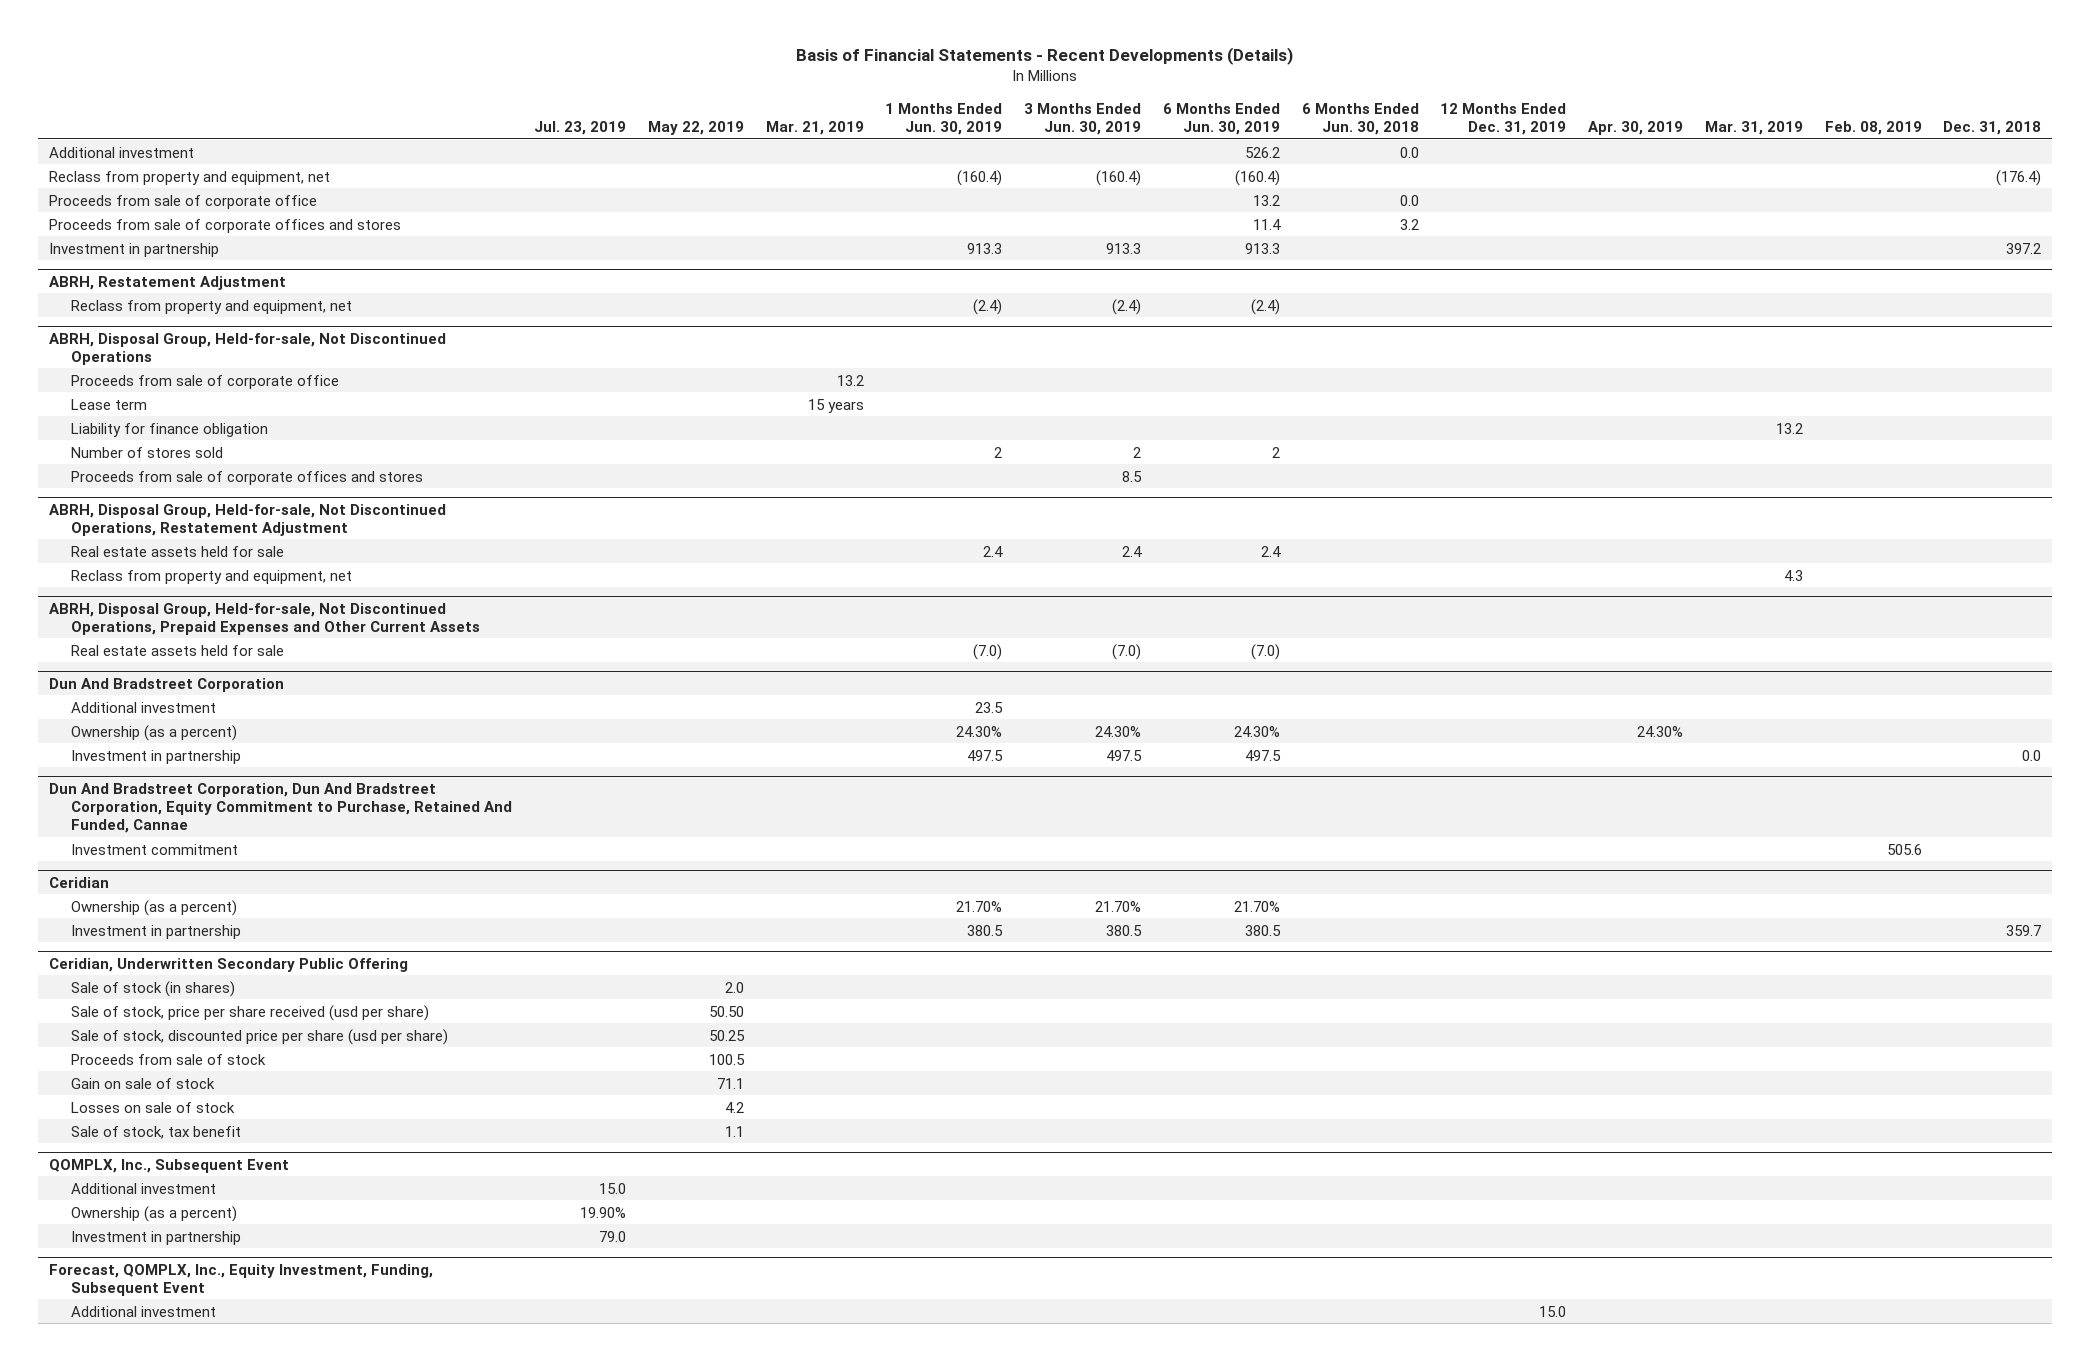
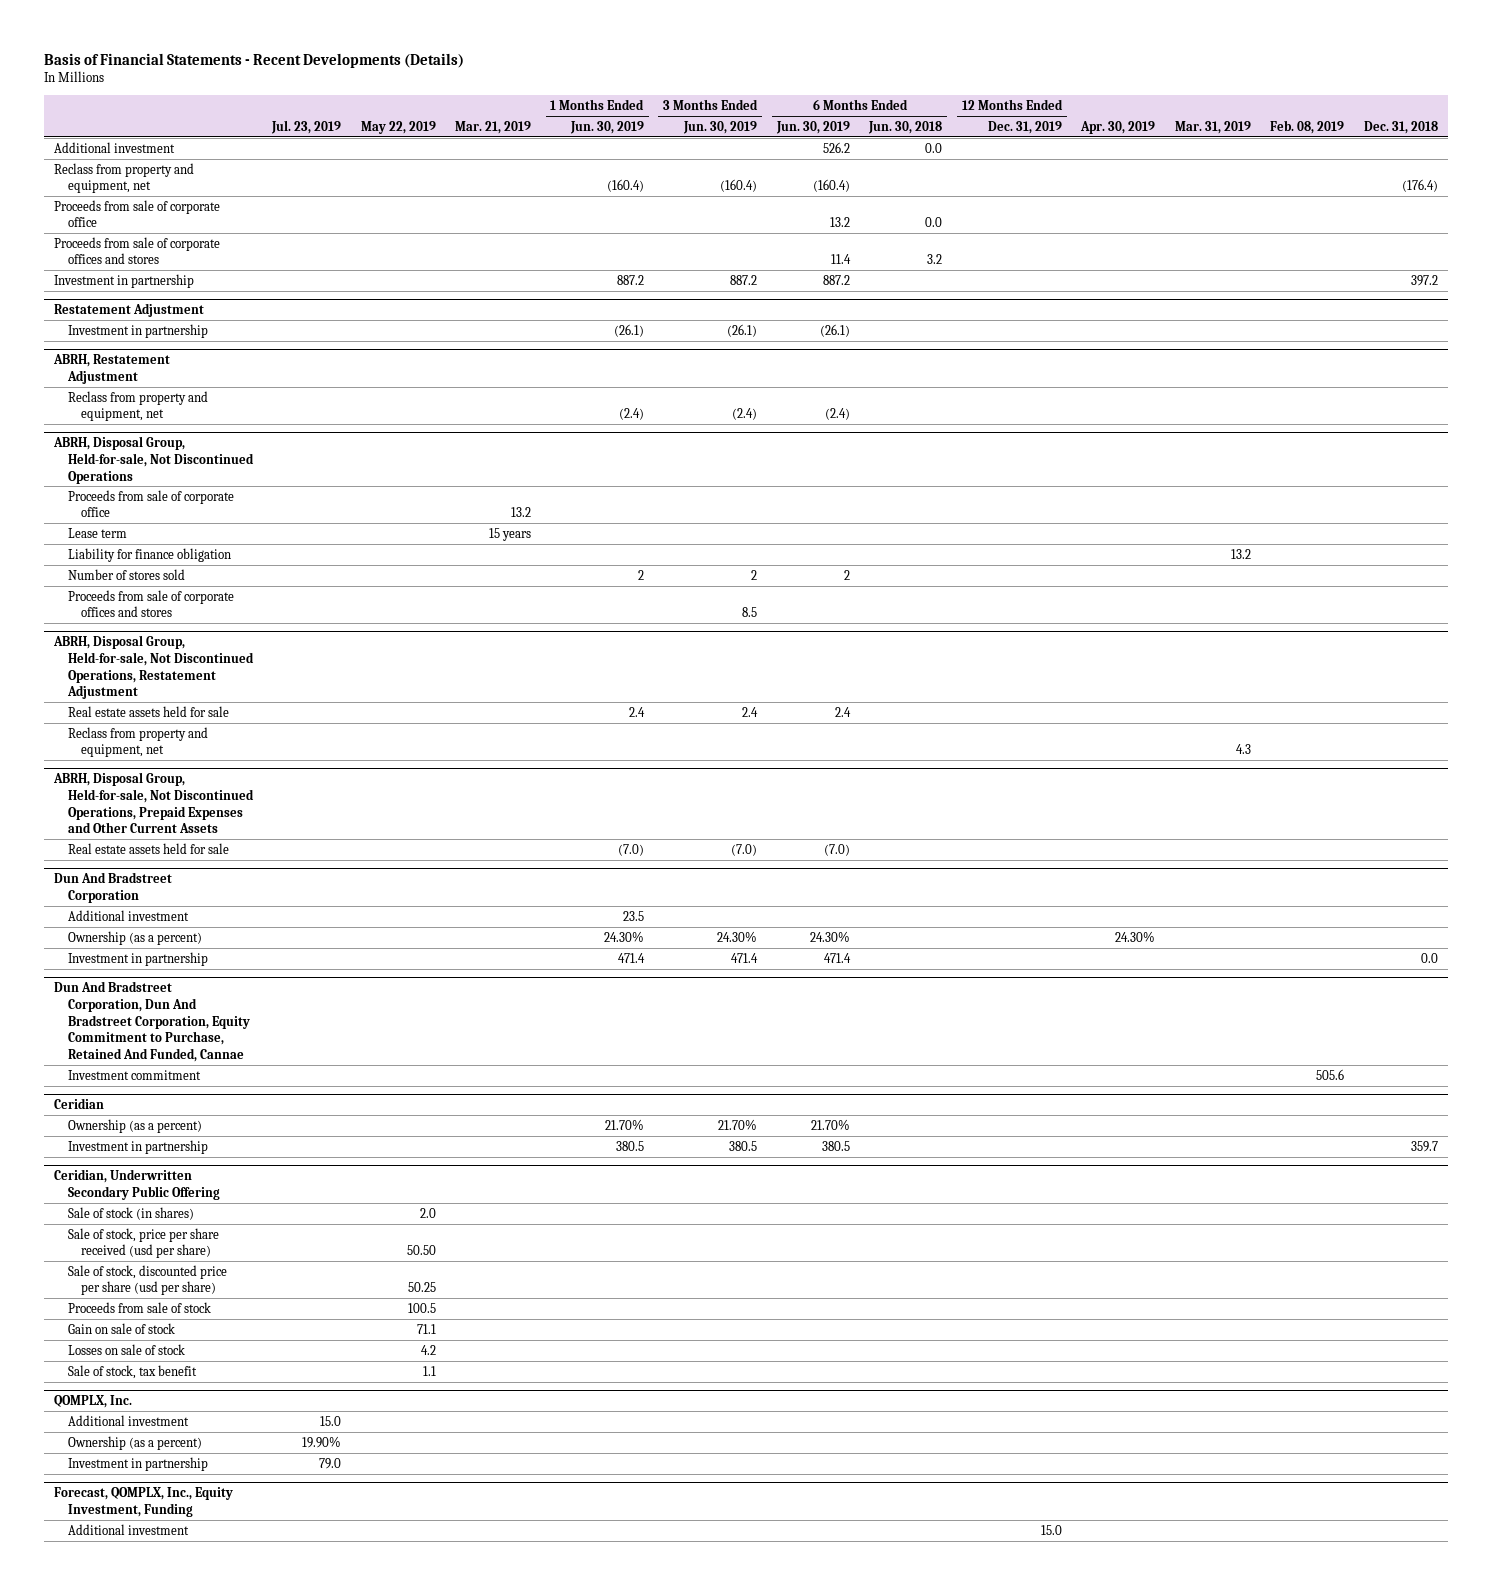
- Investment in partnership | | | | 913.3 | 913.3 | 913.3 | | | | | | 397.2
+ Investment in partnership | | | | 887.2 | 887.2 | 887.2 | | | | | | 397.2
+ Restatement Adjustment
+ Investment in partnership | | | | (26.1) | (26.1) | (26.1) | | | | | |
@ Dun And Bradstreet Corporation
- Investment in partnership | | | | 497.5 | 497.5 | 497.5 | | | | | | 0.0
+ Investment in partnership | | | | 471.4 | 471.4 | 471.4 | | | | | | 0.0
- QOMPLX, Inc., Subsequent Event
+ QOMPLX, Inc.
- Forecast, QOMPLX, Inc., Equity Investment, Funding, Subsequent Event
+ Forecast, QOMPLX, Inc., Equity Investment, Funding

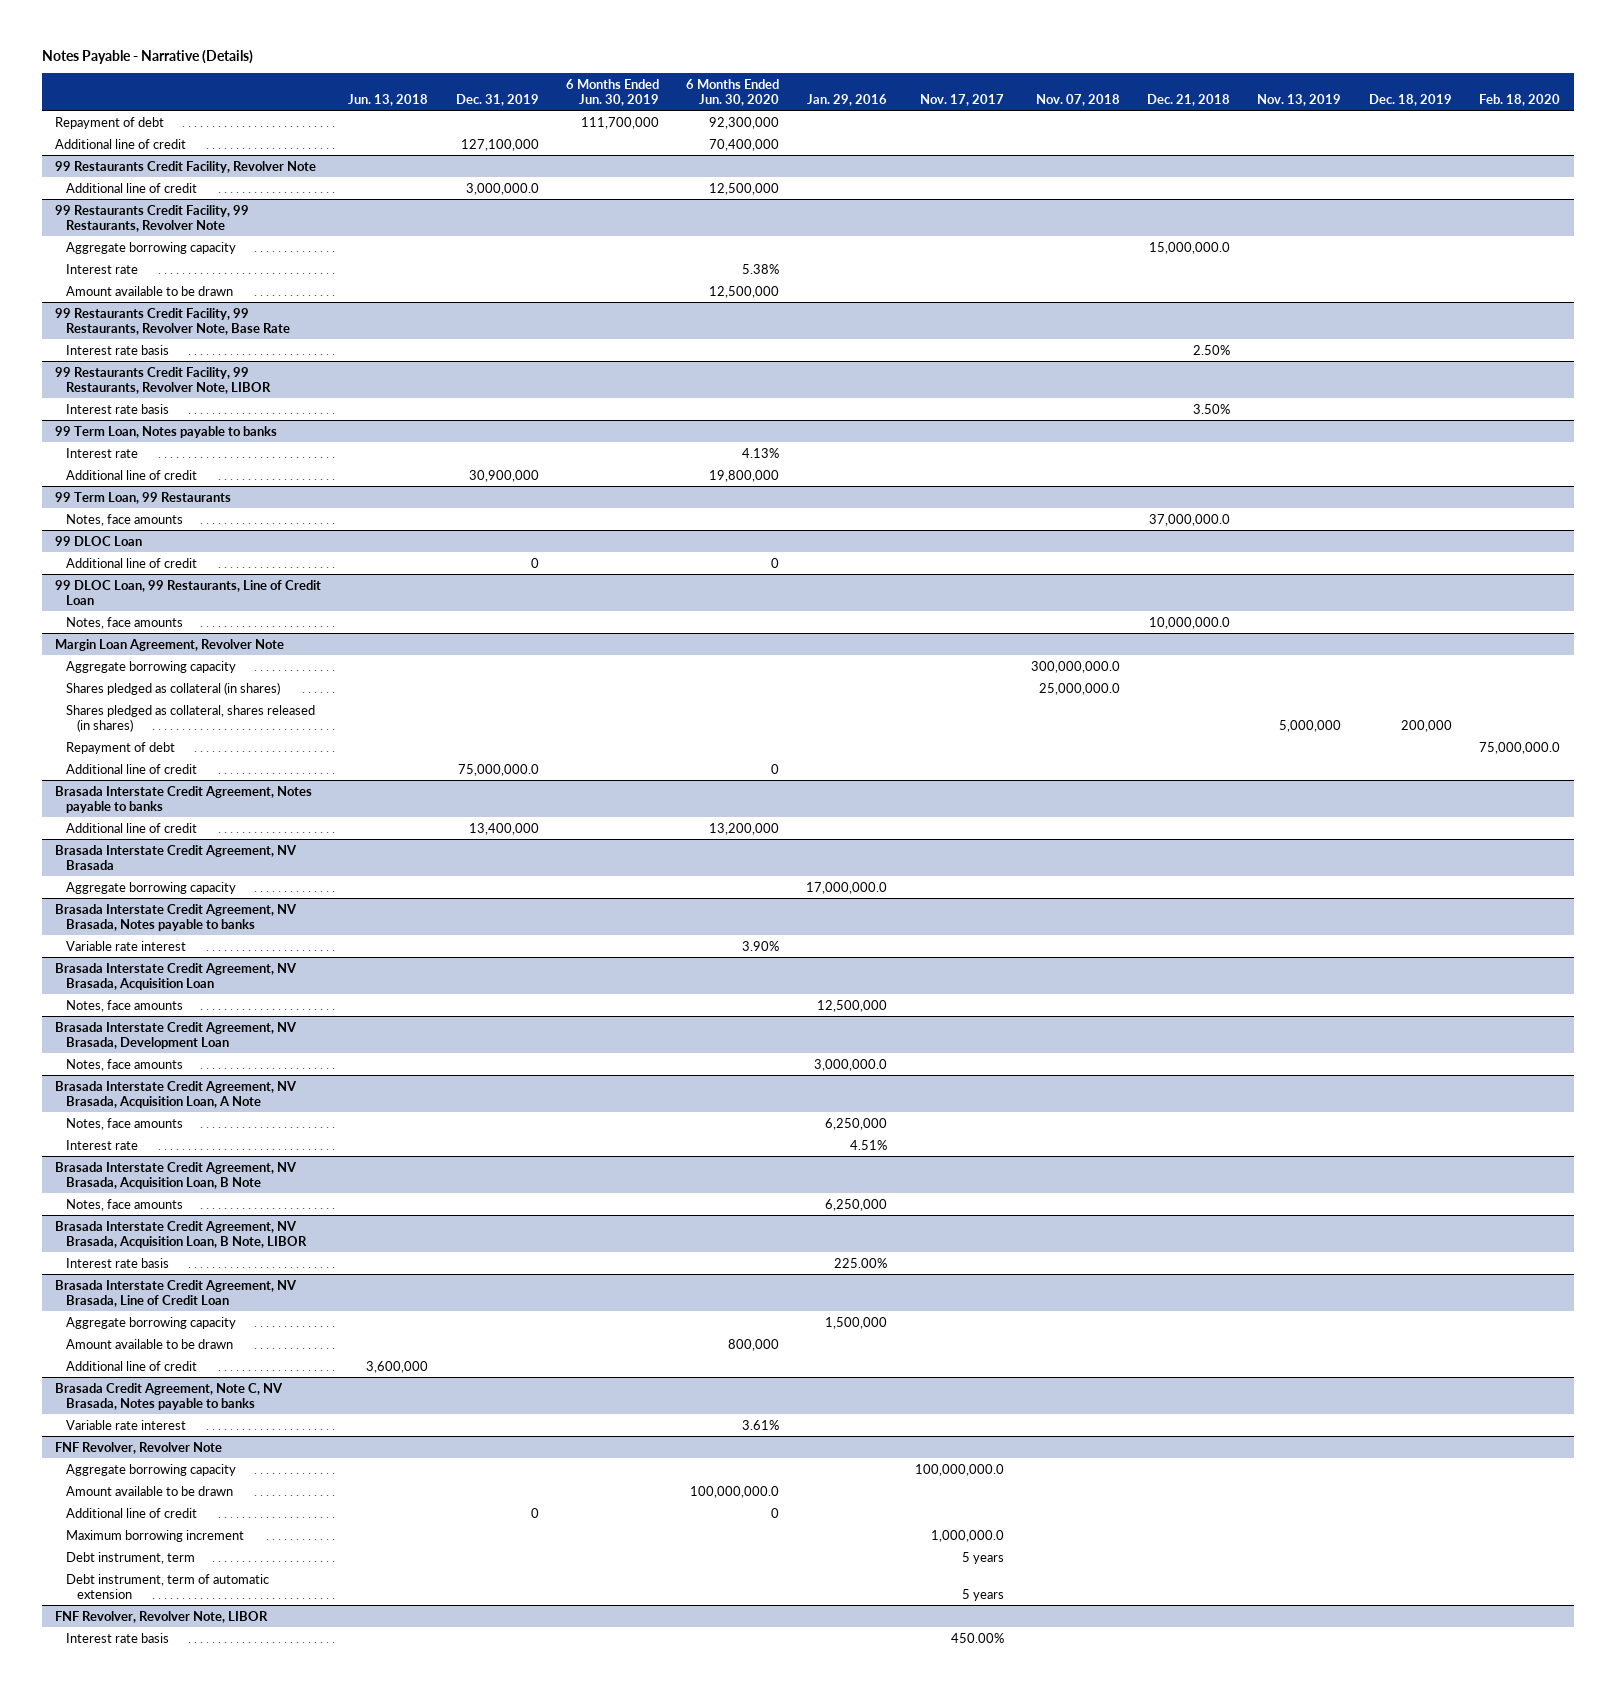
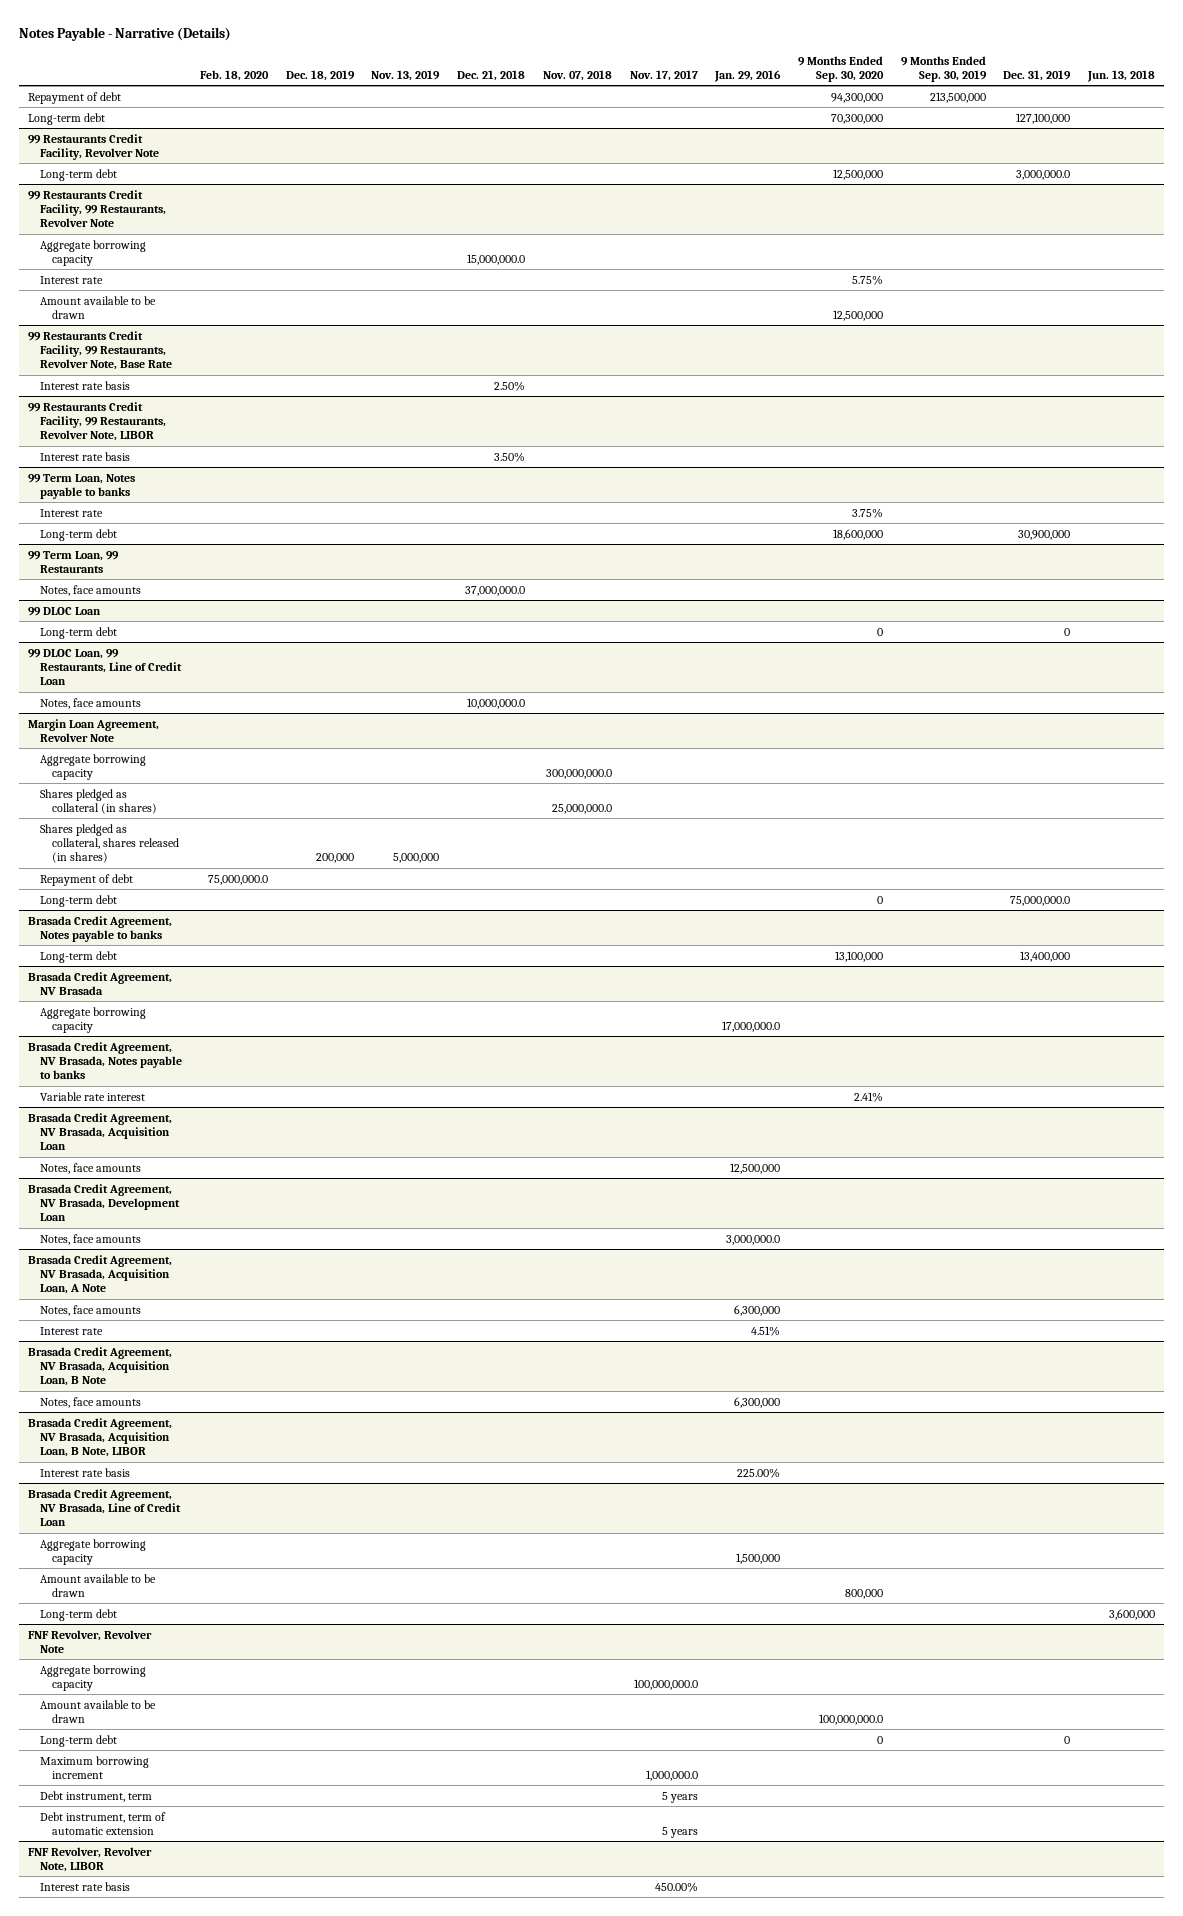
- | Jun. 13, 2018 | Dec. 31, 2019 | 6 Months Ended Jun. 30, 2019 | 6 Months Ended Jun. 30, 2020 | Jan. 29, 2016 | Nov. 17, 2017 | Nov. 07, 2018 | Dec. 21, 2018 | Nov. 13, 2019 | Dec. 18, 2019 | Feb. 18, 2020
+ | Feb. 18, 2020 | Dec. 18, 2019 | Nov. 13, 2019 | Dec. 21, 2018 | Nov. 07, 2018 | Nov. 17, 2017 | Jan. 29, 2016 | 9 Months Ended Sep. 30, 2020 | 9 Months Ended Sep. 30, 2019 | Dec. 31, 2019 | Jun. 13, 2018
- Additional line of credit | | 127,100,000 | | 70,400,000 | | | | | | |
+ Long-term debt | | | | | | | | 70,300,000 | | 127,100,000 |
@ 99 Restaurants Credit Facility, Revolver Note
- Additional line of credit | | 3,000,000.0 | | 12,500,000 | | | | | | |
+ Long-term debt | | | | | | | | 12,500,000 | | 3,000,000.0 |
@ 99 Term Loan, Notes payable to banks
- Additional line of credit | | 30,900,000 | | 19,800,000 | | | | | | |
+ Long-term debt | | | | | | | | 18,600,000 | | 30,900,000 |
@ 99 DLOC Loan
- Additional line of credit | | 0 | | 0 | | | | | | |
+ Long-term debt | | | | | | | | 0 | | 0 |
@ Margin Loan Agreement, Revolver Note
- Additional line of credit | | 75,000,000.0 | | 0 | | | | | | |
- Brasada Interstate Credit Agreement, Notes payable to banks
- Additional line of credit | | 13,400,000 | | 13,200,000 | | | | | | |
- Brasada Interstate Credit Agreement, NV Brasada
@ Margin Loan Agreement, Revolver Note
+ Long-term debt | | | | | | | | 0 | | 75,000,000.0 |
+ Brasada Credit Agreement, Notes payable to banks
+ Long-term debt | | | | | | | | 13,100,000 | | 13,400,000 |
+ Brasada Credit Agreement, NV Brasada
- Brasada Interstate Credit Agreement, NV Brasada, Notes payable to banks
+ Brasada Credit Agreement, NV Brasada, Notes payable to banks
- Brasada Interstate Credit Agreement, NV Brasada, Acquisition Loan
+ Brasada Credit Agreement, NV Brasada, Acquisition Loan
- Brasada Interstate Credit Agreement, NV Brasada, Development Loan
+ Brasada Credit Agreement, NV Brasada, Development Loan
- Brasada Interstate Credit Agreement, NV Brasada, Acquisition Loan, A Note
- Notes, face amounts | | | | | 6,250,000 | | | | | |
+ Brasada Credit Agreement, NV Brasada, Acquisition Loan, A Note
+ Notes, face amounts | | | | | | | 6,300,000 | | | |
- Brasada Interstate Credit Agreement, NV Brasada, Acquisition Loan, B Note
- Notes, face amounts | | | | | 6,250,000 | | | | | |
- Brasada Interstate Credit Agreement, NV Brasada, Acquisition Loan, B Note, LIBOR
+ Brasada Credit Agreement, NV Brasada, Acquisition Loan, B Note
+ Notes, face amounts | | | | | | | 6,300,000 | | | |
+ Brasada Credit Agreement, NV Brasada, Acquisition Loan, B Note, LIBOR
- Brasada Interstate Credit Agreement, NV Brasada, Line of Credit Loan
+ Brasada Credit Agreement, NV Brasada, Line of Credit Loan
- Additional line of credit | 3,600,000 | | | | | | | | | |
- Brasada Credit Agreement, Note C, NV Brasada, Notes payable to banks
- Variable rate interest | | | | 3.61% | | | | | | |
+ Long-term debt | | | | | | | | | | | 3,600,000
@ FNF Revolver, Revolver Note
- Additional line of credit | | 0 | | 0 | | | | | | |
+ Long-term debt | | | | | | | | 0 | | 0 |

